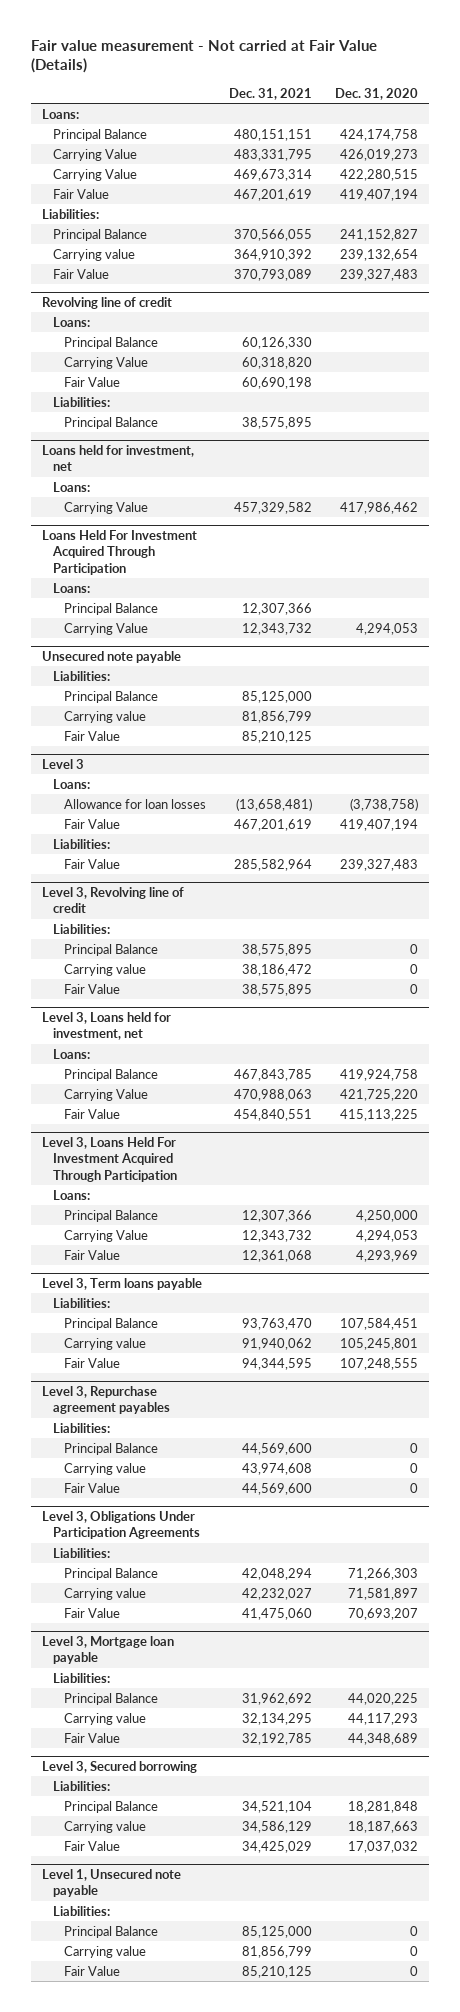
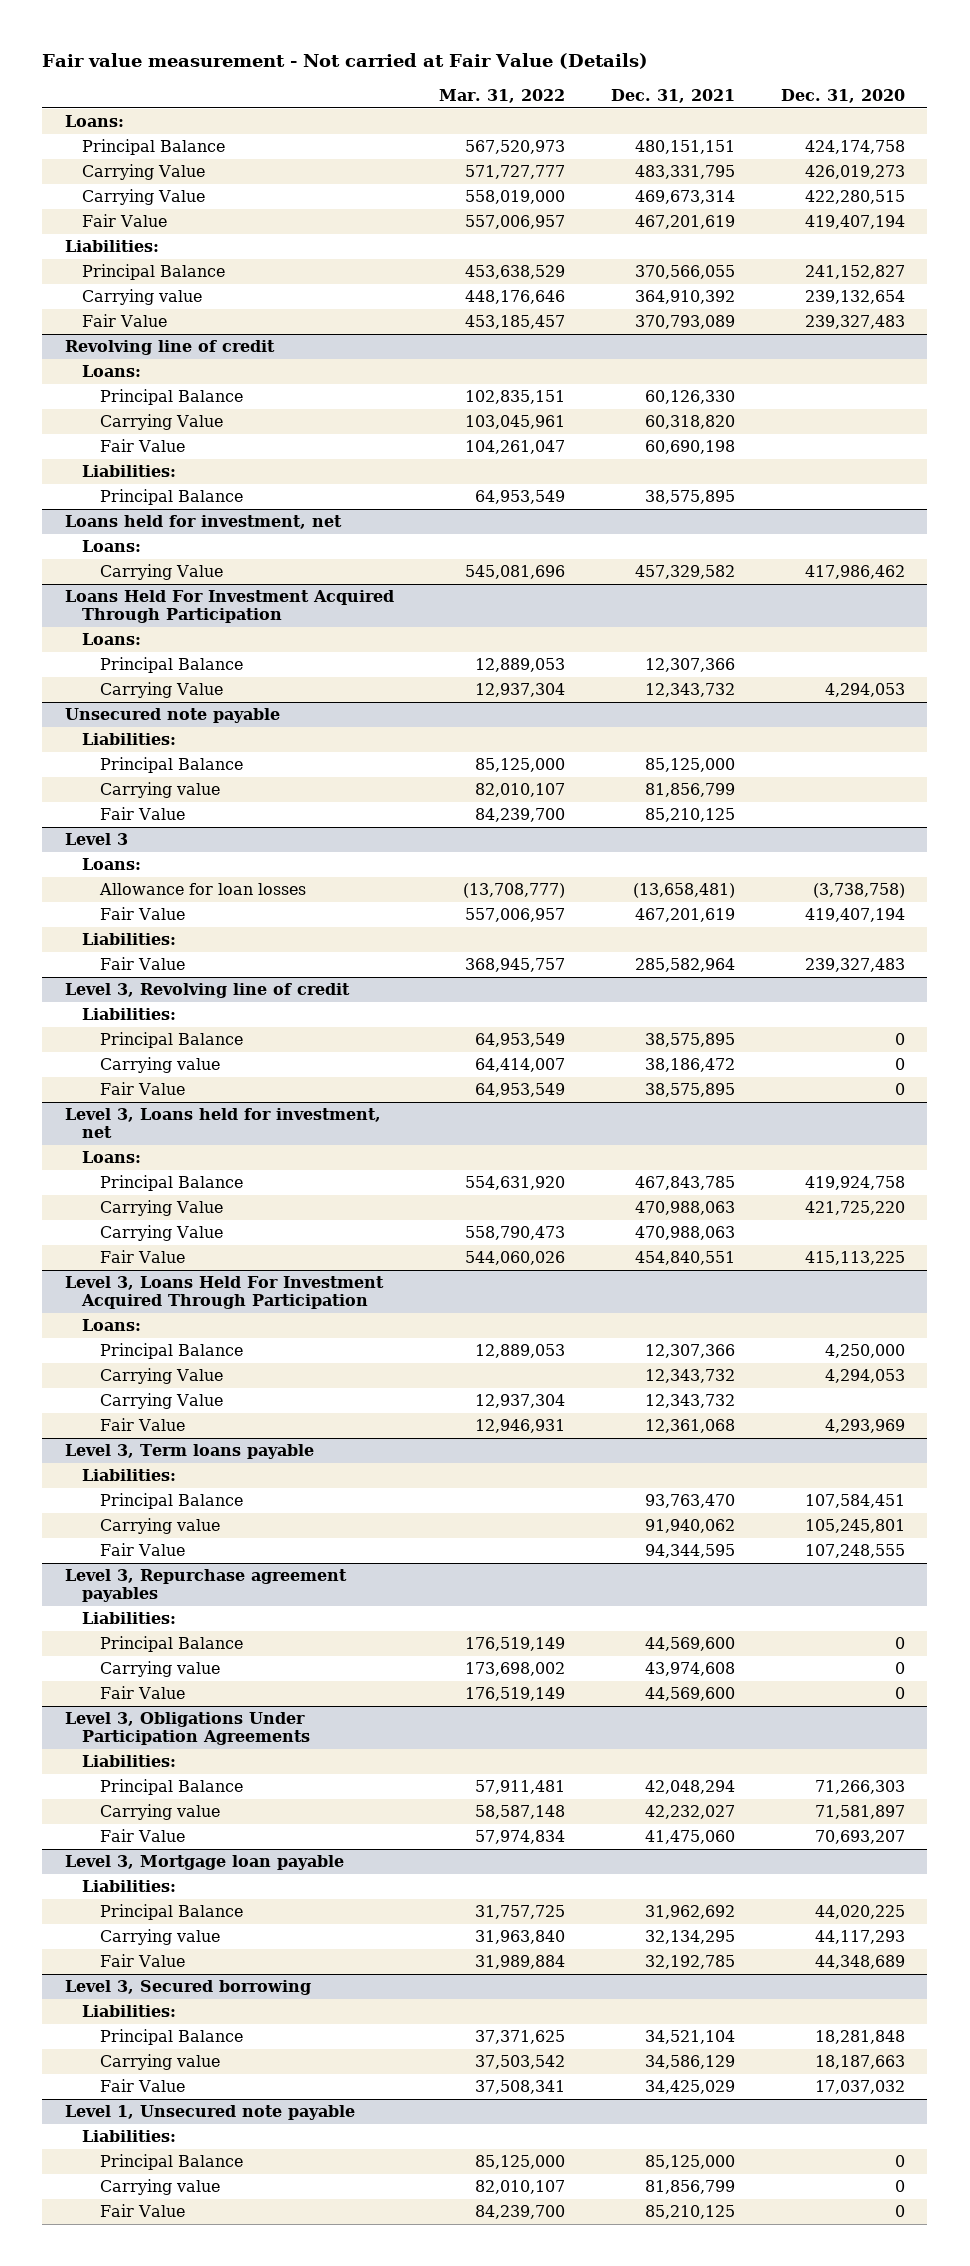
- | Dec. 31, 2021 | Dec. 31, 2020
+ | Mar. 31, 2022 | Dec. 31, 2021 | Dec. 31, 2020
@ Level 3, Loans held for investment, net
+ Carrying Value | 558,790,473 | 470,988,063 |
@ Level 3, Loans Held For Investment Acquired Through Participation
+ Carrying Value | 12,937,304 | 12,343,732 |

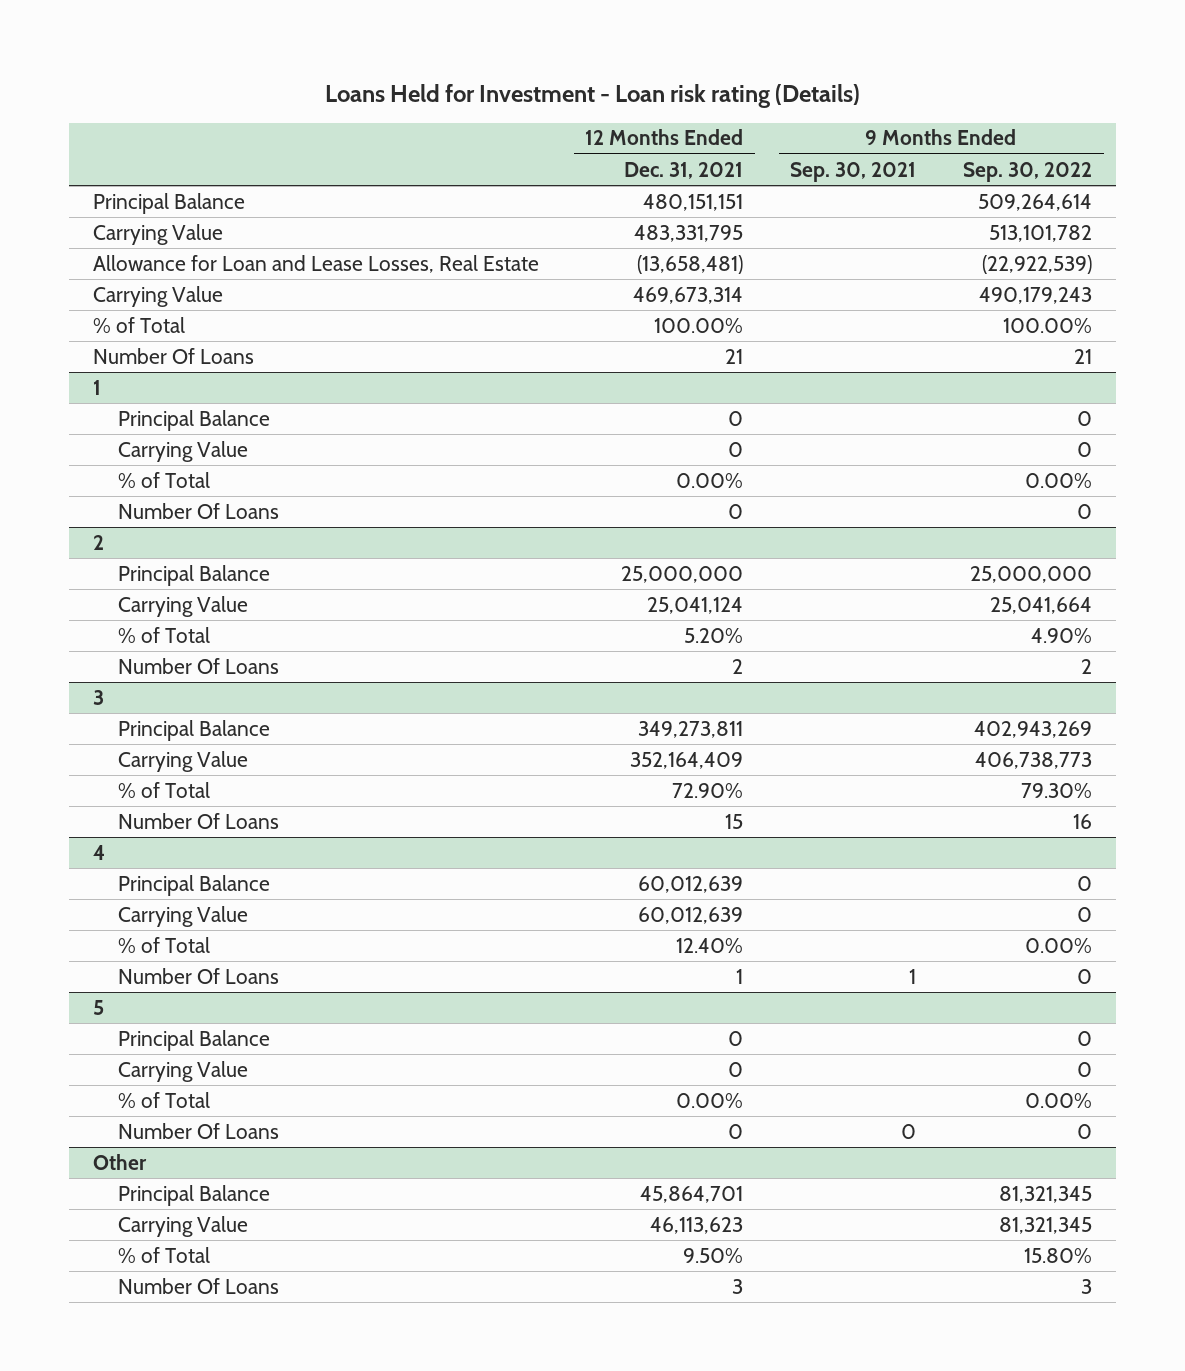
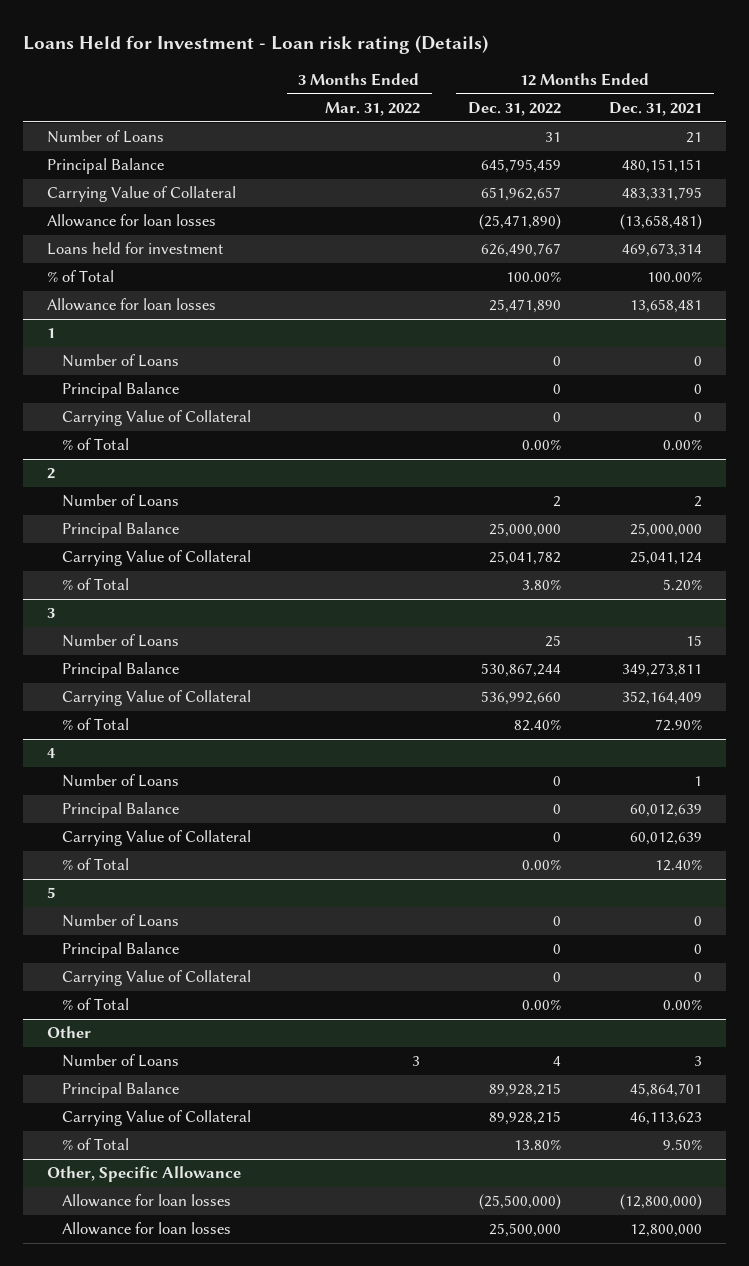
- | 12 Months Ended Dec. 31, 2021 | 9 Months Ended Sep. 30, 2021 | 9 Months Ended Sep. 30, 2022
+ | 3 Months Ended Mar. 31, 2022 | 12 Months Ended Dec. 31, 2022 | 12 Months Ended Dec. 31, 2021
+ Number of Loans | | 31 | 21
- Carrying Value | 483,331,795 | | 513,101,782
- Allowance for Loan and Lease Losses, Real Estate | (13,658,481) | | (22,922,539)
- Carrying Value | 469,673,314 | | 490,179,243
+ Carrying Value of Collateral | | 651,962,657 | 483,331,795
+ Allowance for loan losses | | (25,471,890) | (13,658,481)
+ Loans held for investment | | 626,490,767 | 469,673,314
- Number Of Loans | 21 | | 21
+ Allowance for loan losses | | 25,471,890 | 13,658,481
@ 1
+ Number of Loans | | 0 | 0
- Carrying Value | 0 | | 0
+ Carrying Value of Collateral | | 0 | 0
- Number Of Loans | 0 | | 0
@ 2
+ Number of Loans | | 2 | 2
- Carrying Value | 25,041,124 | | 25,041,664
+ Carrying Value of Collateral | | 25,041,782 | 25,041,124
- Number Of Loans | 2 | | 2
@ 3
+ Number of Loans | | 25 | 15
- Carrying Value | 352,164,409 | | 406,738,773
+ Carrying Value of Collateral | | 536,992,660 | 352,164,409
- Number Of Loans | 15 | | 16
@ 4
+ Number of Loans | | 0 | 1
- Carrying Value | 60,012,639 | | 0
+ Carrying Value of Collateral | | 0 | 60,012,639
- Number Of Loans | 1 | 1 | 0
@ 5
+ Number of Loans | | 0 | 0
- Carrying Value | 0 | | 0
+ Carrying Value of Collateral | | 0 | 0
- Number Of Loans | 0 | 0 | 0
@ Other
+ Number of Loans | 3 | 4 | 3
- Carrying Value | 46,113,623 | | 81,321,345
+ Carrying Value of Collateral | | 89,928,215 | 46,113,623
- Number Of Loans | 3 | | 3
+ Other, Specific Allowance
+ Allowance for loan losses | | (25,500,000) | (12,800,000)
+ Allowance for loan losses | | 25,500,000 | 12,800,000

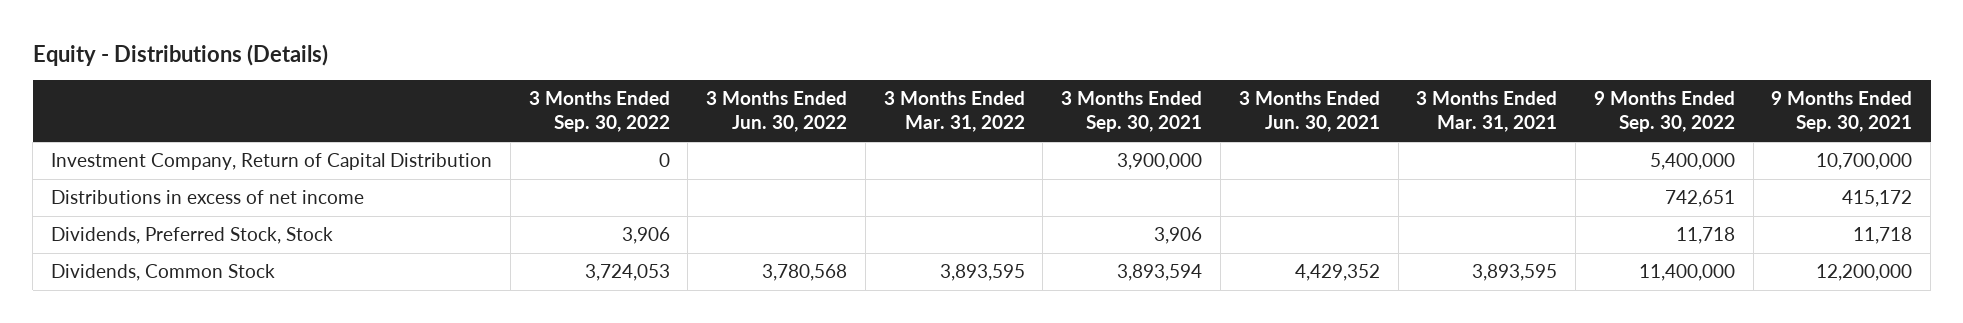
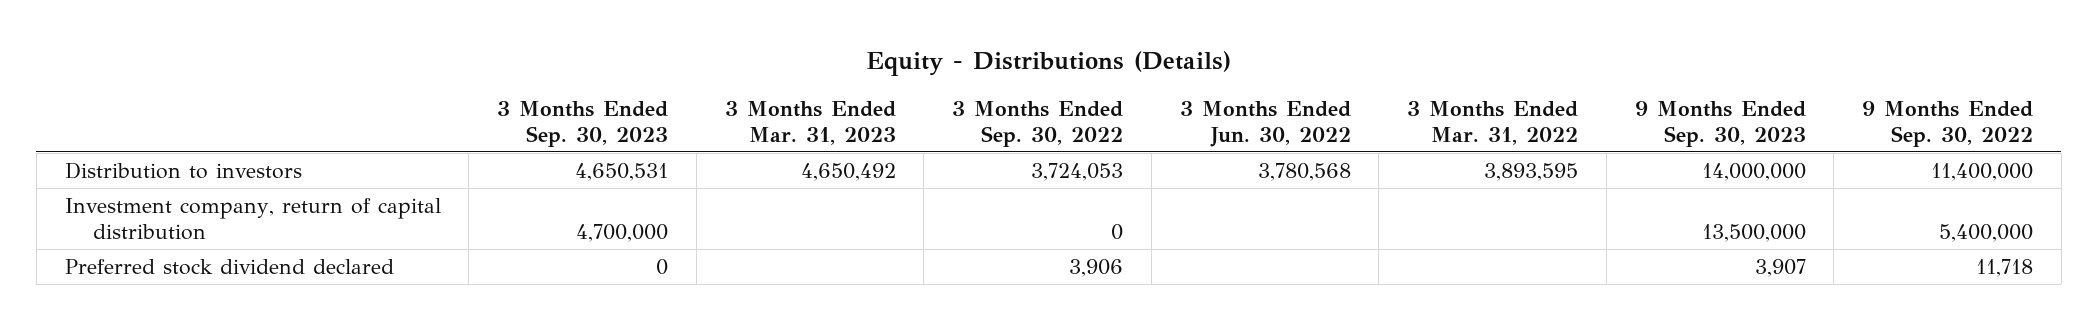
- | 3 Months Ended Sep. 30, 2022 | 3 Months Ended Jun. 30, 2022 | 3 Months Ended Mar. 31, 2022 | 3 Months Ended Sep. 30, 2021 | 3 Months Ended Jun. 30, 2021 | 3 Months Ended Mar. 31, 2021 | 9 Months Ended Sep. 30, 2022 | 9 Months Ended Sep. 30, 2021
+ | 3 Months Ended Sep. 30, 2023 | 3 Months Ended Mar. 31, 2023 | 3 Months Ended Sep. 30, 2022 | 3 Months Ended Jun. 30, 2022 | 3 Months Ended Mar. 31, 2022 | 9 Months Ended Sep. 30, 2023 | 9 Months Ended Sep. 30, 2022
- Investment Company, Return of Capital Distribution | 0 | | | 3,900,000 | | | 5,400,000 | 10,700,000
- Distributions in excess of net income | | | | | | | 742,651 | 415,172
- Dividends, Preferred Stock, Stock | 3,906 | | | 3,906 | | | 11,718 | 11,718
- Dividends, Common Stock | 3,724,053 | 3,780,568 | 3,893,595 | 3,893,594 | 4,429,352 | 3,893,595 | 11,400,000 | 12,200,000
+ Distribution to investors | 4,650,531 | 4,650,492 | 3,724,053 | 3,780,568 | 3,893,595 | 14,000,000 | 11,400,000
+ Investment company, return of capital distribution | 4,700,000 | | 0 | | | 13,500,000 | 5,400,000
+ Preferred stock dividend declared | 0 | | 3,906 | | | 3,907 | 11,718

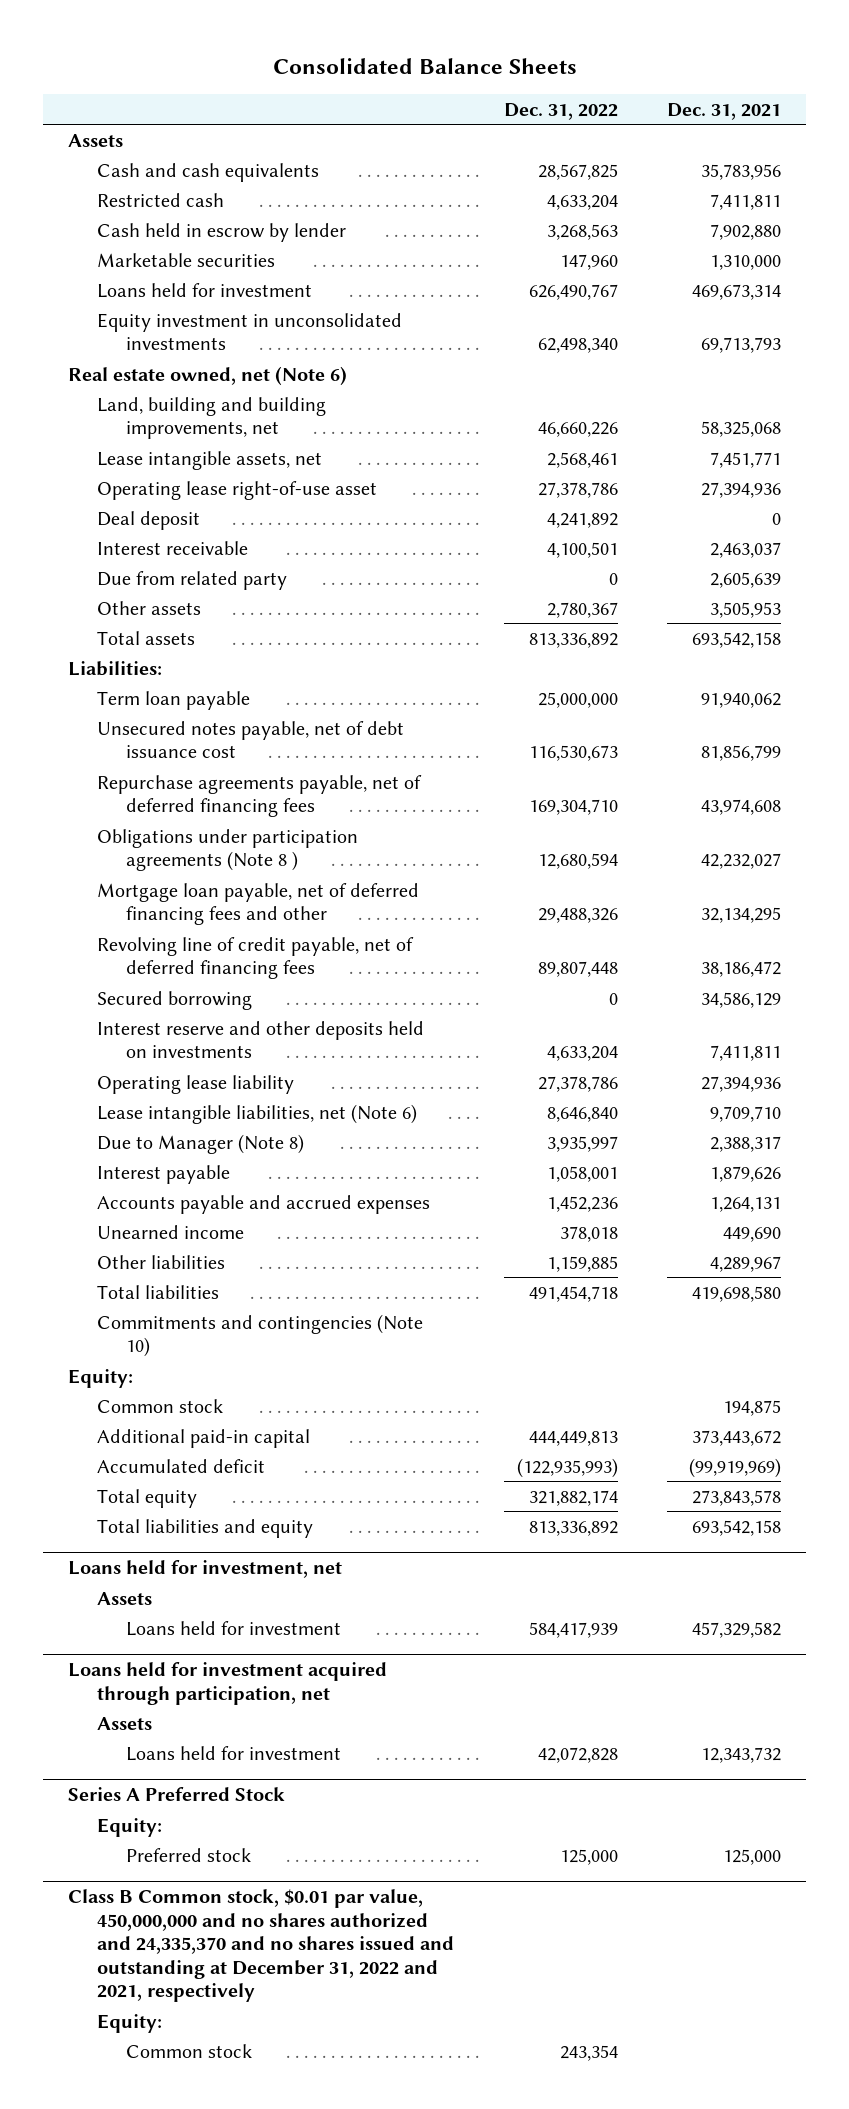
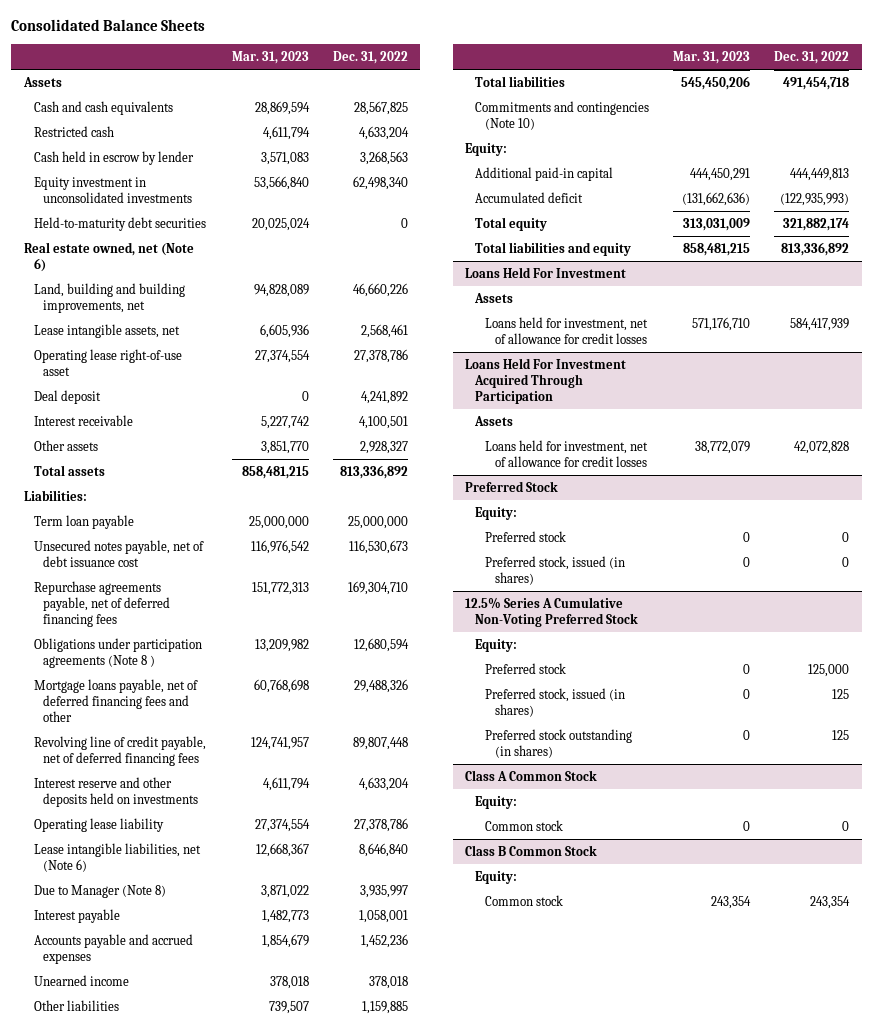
- | Dec. 31, 2022 | Dec. 31, 2021
+ | Mar. 31, 2023 | Dec. 31, 2022
- Marketable securities | 147,960 | 1,310,000
- Loans held for investment | 626,490,767 | 469,673,314
+ Held-to-maturity debt securities | 20,025,024 | 0
- Due from related party | 0 | 2,605,639
- Other assets | 2,780,367 | 3,505,953
+ Other assets | 3,851,770 | 2,928,327
- Mortgage loan payable, net of deferred financing fees and other | 29,488,326 | 32,134,295
+ Mortgage loans payable, net of deferred financing fees and other | 60,768,698 | 29,488,326
- Secured borrowing | 0 | 34,586,129
- Common stock | | 194,875
- Loans held for investment, net
+ Loans Held For Investment
- Loans held for investment | 584,417,939 | 457,329,582
- Loans held for investment acquired through participation, net
+ Loans held for investment, net of allowance for credit losses | 571,176,710 | 584,417,939
+ Loans Held For Investment Acquired Through Participation
- Loans held for investment | 42,072,828 | 12,343,732
- Series A Preferred Stock
+ Loans held for investment, net of allowance for credit losses | 38,772,079 | 42,072,828
+ Preferred Stock
+ Preferred stock | 0 | 0
+ Preferred stock, issued (in shares) | 0 | 0
+ 12.5% Series A Cumulative Non-Voting Preferred Stock
+ Equity:
- Class B Common stock, $0.01 par value, 450,000,000 and no shares authorized and 24,335,370 and no shares issued and outstanding at December 31, 2022 and 2021, respectively
+ Preferred stock, issued (in shares) | 0 | 125
+ Preferred stock outstanding (in shares) | 0 | 125
+ Class A Common Stock
+ Common stock | 0 | 0
+ Class B Common Stock
+ Equity:

